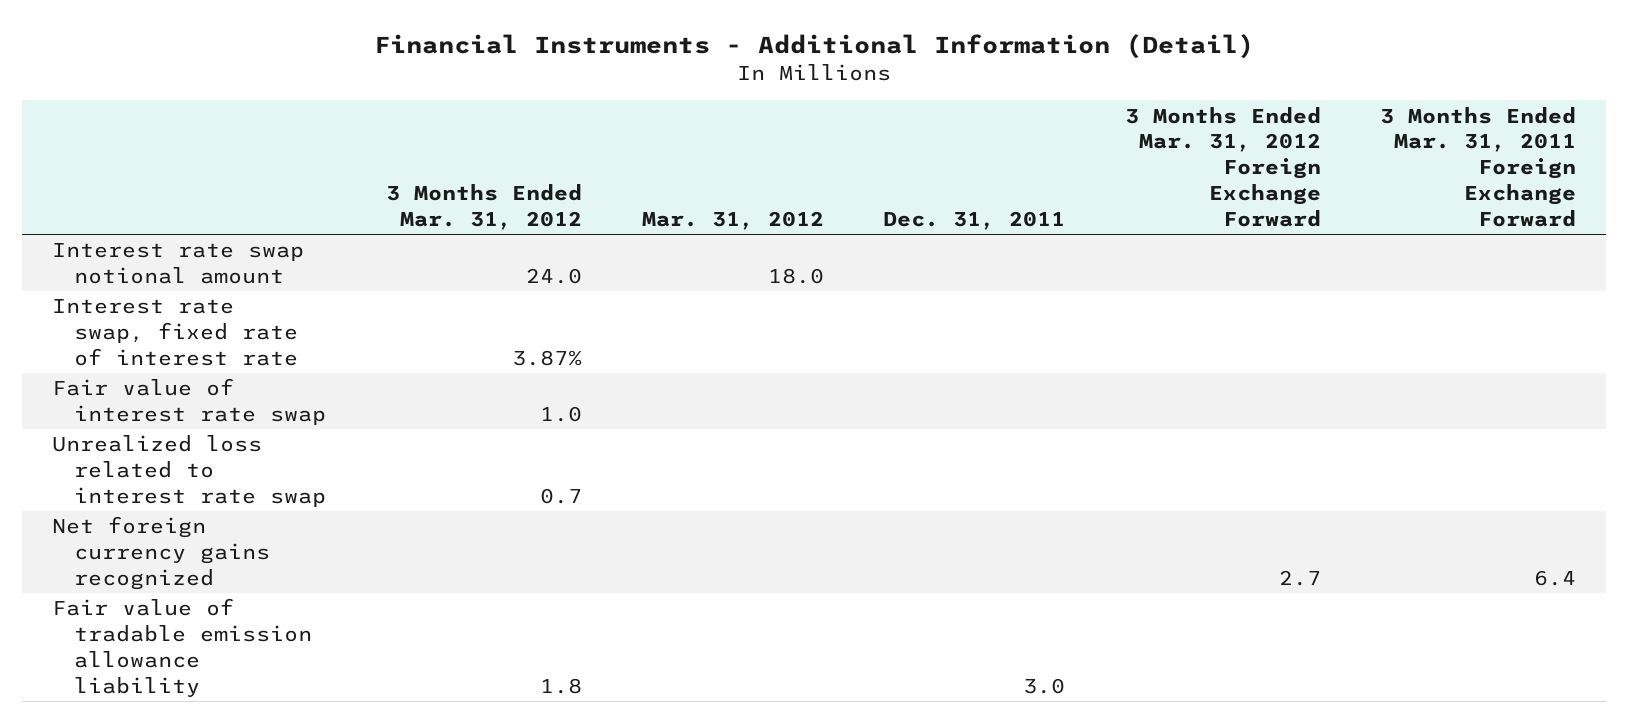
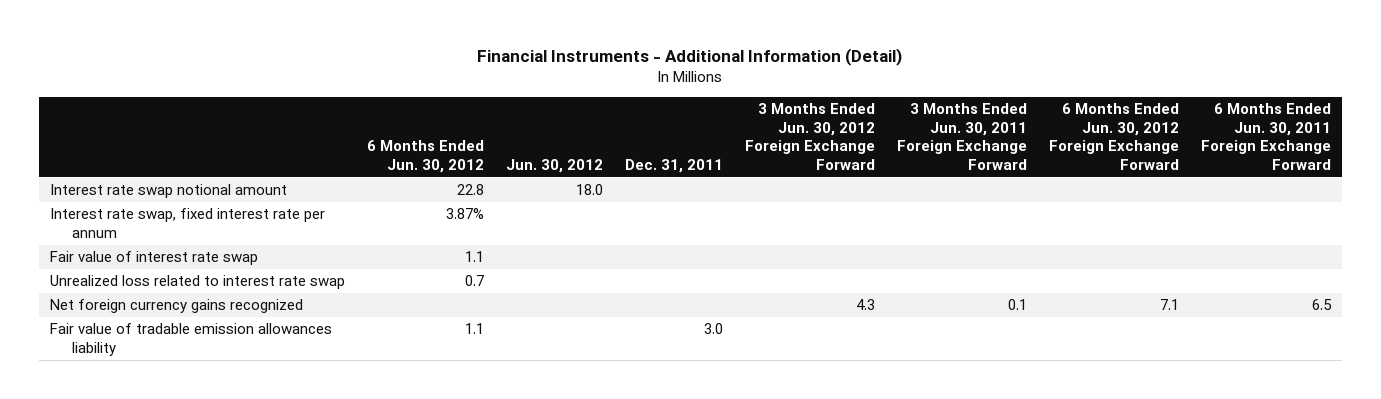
- | 3 Months Ended Mar. 31, 2012 | Mar. 31, 2012 | Dec. 31, 2011 | 3 Months Ended Mar. 31, 2012 Foreign Exchange Forward | 3 Months Ended Mar. 31, 2011 Foreign Exchange Forward
+ | 6 Months Ended Jun. 30, 2012 | Jun. 30, 2012 | Dec. 31, 2011 | 3 Months Ended Jun. 30, 2012 Foreign Exchange Forward | 3 Months Ended Jun. 30, 2011 Foreign Exchange Forward | 6 Months Ended Jun. 30, 2012 Foreign Exchange Forward | 6 Months Ended Jun. 30, 2011 Foreign Exchange Forward
- Interest rate swap, fixed rate of interest rate | 3.87% | | | |
+ Interest rate swap, fixed interest rate per annum | 3.87% | | | | | |
- Fair value of tradable emission allowance liability | 1.8 | | 3.0 | |
+ Fair value of tradable emission allowances liability | 1.1 | | 3.0 | | | |

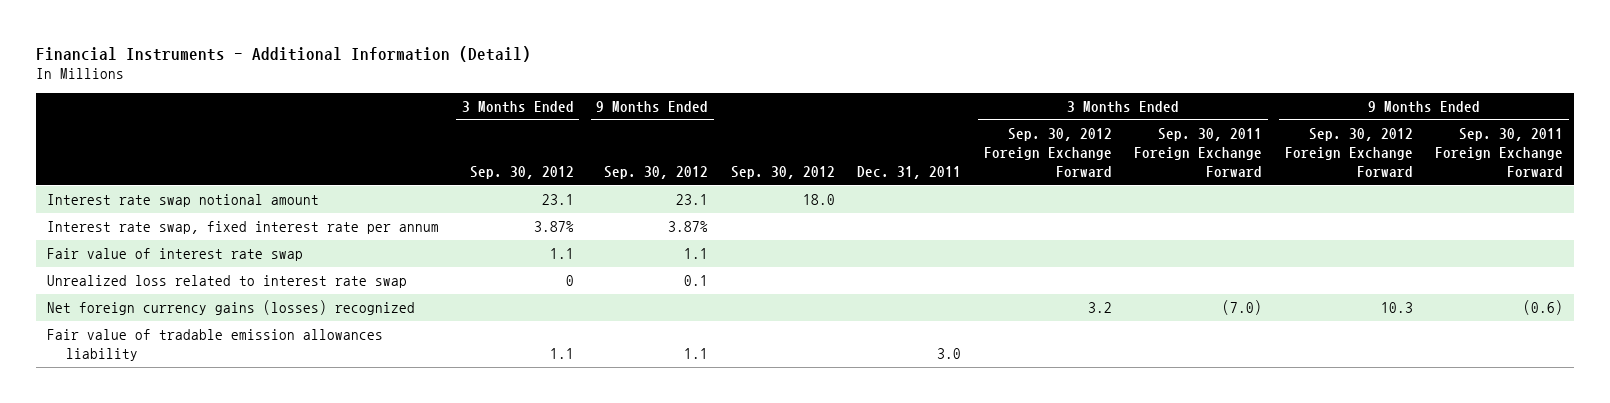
- | 6 Months Ended Jun. 30, 2012 | Jun. 30, 2012 | Dec. 31, 2011 | 3 Months Ended Jun. 30, 2012 Foreign Exchange Forward | 3 Months Ended Jun. 30, 2011 Foreign Exchange Forward | 6 Months Ended Jun. 30, 2012 Foreign Exchange Forward | 6 Months Ended Jun. 30, 2011 Foreign Exchange Forward
+ | 3 Months Ended Sep. 30, 2012 | 9 Months Ended Sep. 30, 2012 | Sep. 30, 2012 | Dec. 31, 2011 | 3 Months Ended Sep. 30, 2012 Foreign Exchange Forward | 3 Months Ended Sep. 30, 2011 Foreign Exchange Forward | 9 Months Ended Sep. 30, 2012 Foreign Exchange Forward | 9 Months Ended Sep. 30, 2011 Foreign Exchange Forward
- Net foreign currency gains recognized | | | | 4.3 | 0.1 | 7.1 | 6.5
+ Net foreign currency gains (losses) recognized | | | | | 3.2 | (7.0) | 10.3 | (0.6)

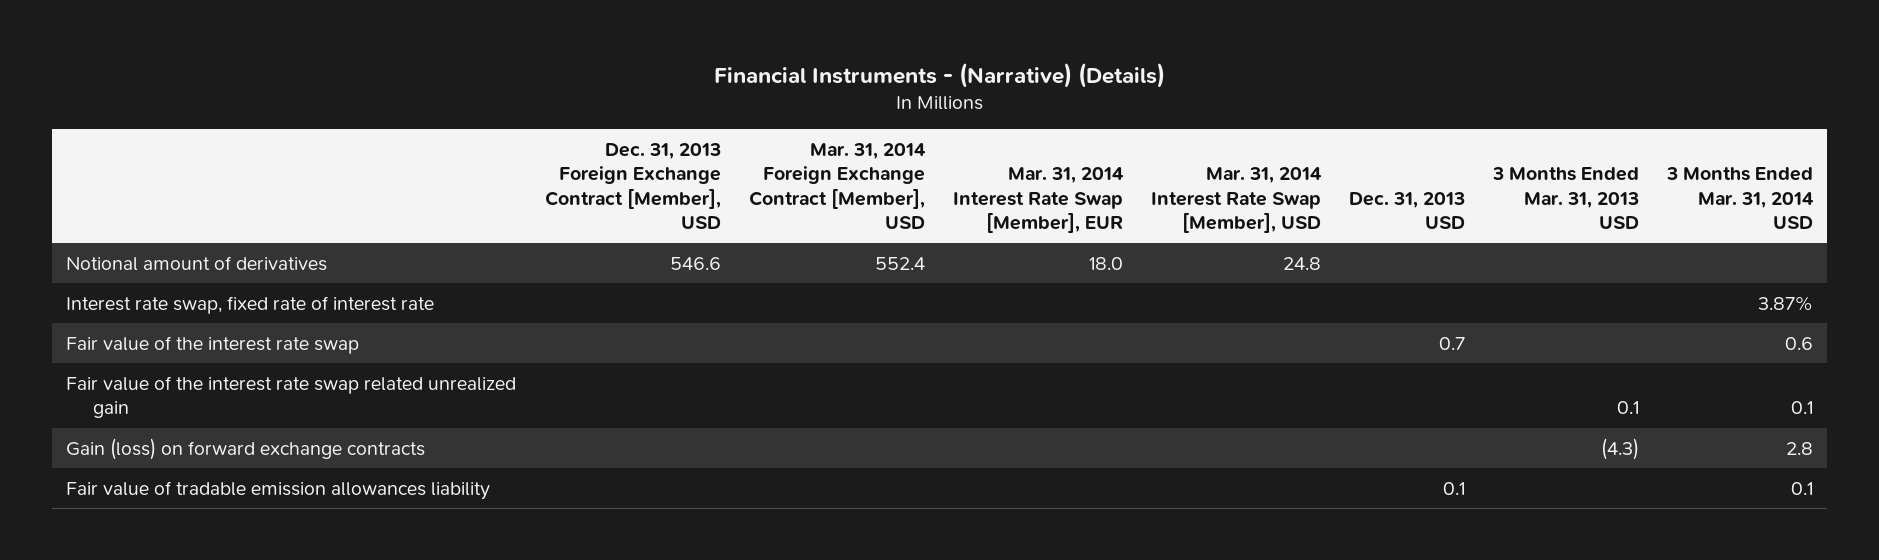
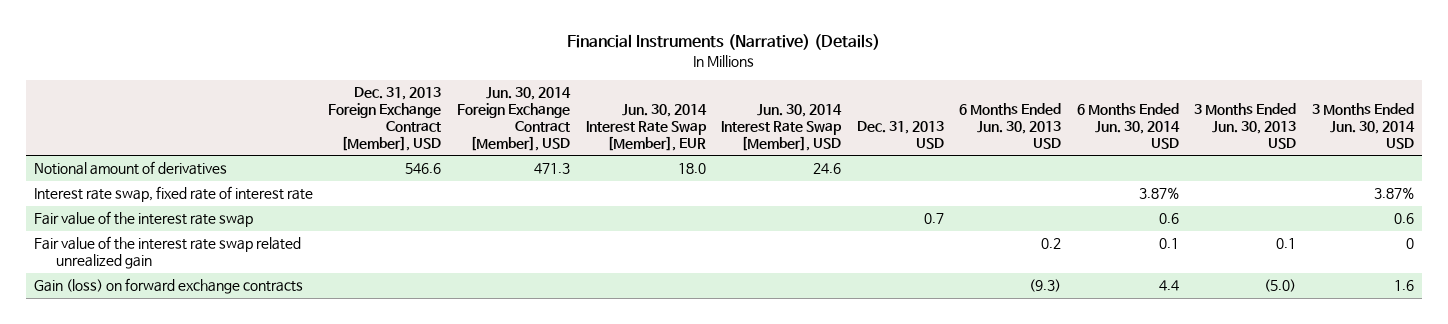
- Financial Instruments - (Narrative) (Details)
+ Financial Instruments (Narrative) (Details)
- | Dec. 31, 2013 Foreign Exchange Contract [Member], USD | Mar. 31, 2014 Foreign Exchange Contract [Member], USD | Mar. 31, 2014 Interest Rate Swap [Member], EUR | Mar. 31, 2014 Interest Rate Swap [Member], USD | Dec. 31, 2013 USD | 3 Months Ended Mar. 31, 2013 USD | 3 Months Ended Mar. 31, 2014 USD
+ | Dec. 31, 2013 Foreign Exchange Contract [Member], USD | Jun. 30, 2014 Foreign Exchange Contract [Member], USD | Jun. 30, 2014 Interest Rate Swap [Member], EUR | Jun. 30, 2014 Interest Rate Swap [Member], USD | Dec. 31, 2013 USD | 6 Months Ended Jun. 30, 2013 USD | 6 Months Ended Jun. 30, 2014 USD | 3 Months Ended Jun. 30, 2013 USD | 3 Months Ended Jun. 30, 2014 USD
- Fair value of tradable emission allowances liability | | | | | 0.1 | | 0.1

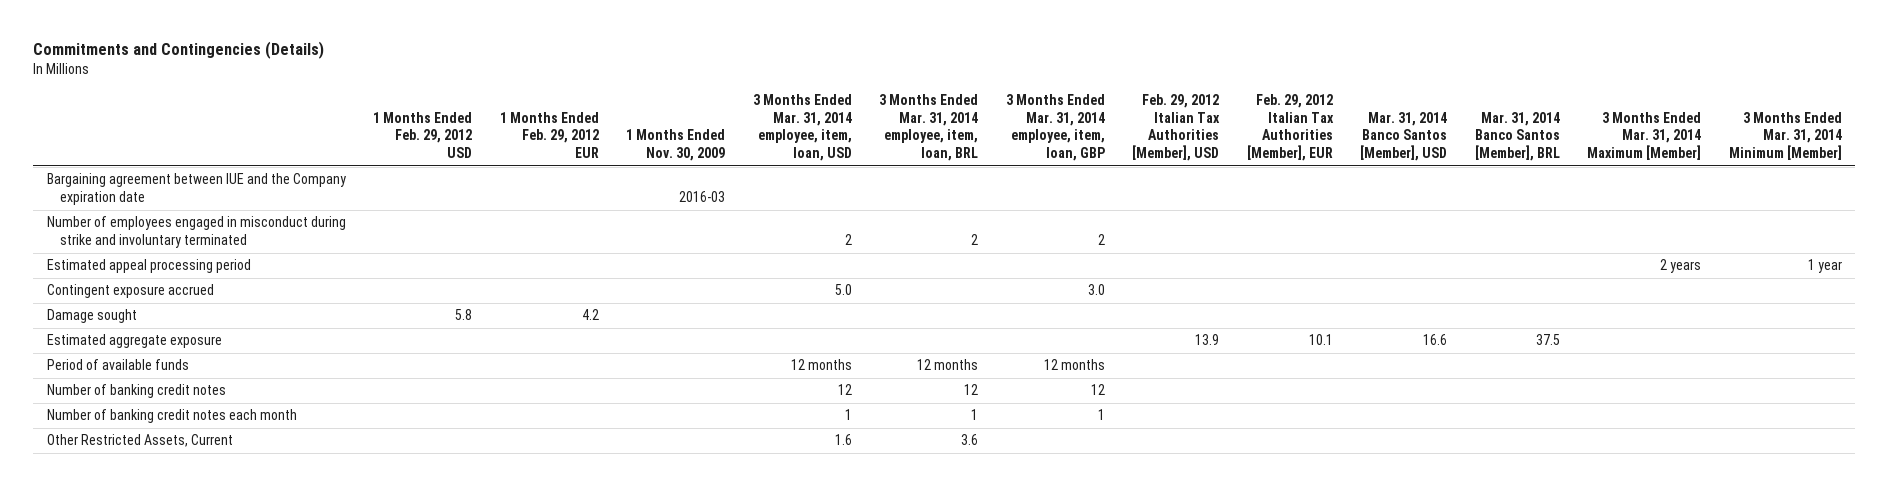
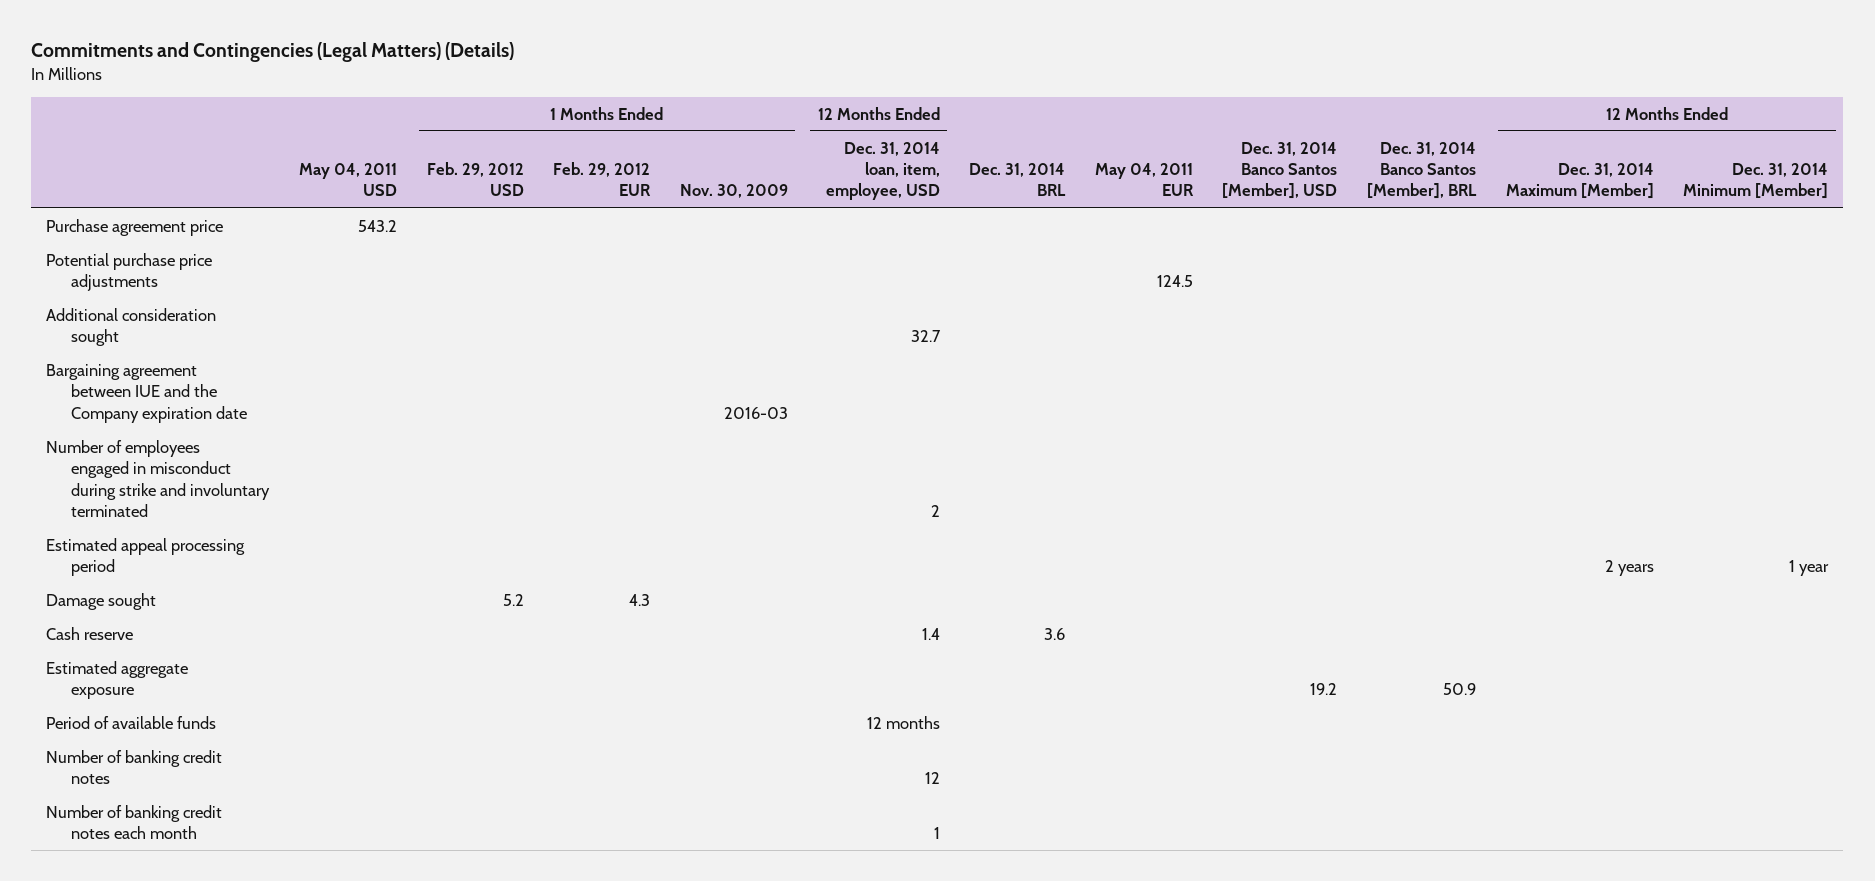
- Commitments and Contingencies (Details)
+ Commitments and Contingencies (Legal Matters) (Details)
- | 1 Months Ended Feb. 29, 2012 USD | 1 Months Ended Feb. 29, 2012 EUR | 1 Months Ended Nov. 30, 2009 | 3 Months Ended Mar. 31, 2014 employee, item, loan, USD | 3 Months Ended Mar. 31, 2014 employee, item, loan, BRL | 3 Months Ended Mar. 31, 2014 employee, item, loan, GBP | Feb. 29, 2012 Italian Tax Authorities [Member], USD | Feb. 29, 2012 Italian Tax Authorities [Member], EUR | Mar. 31, 2014 Banco Santos [Member], USD | Mar. 31, 2014 Banco Santos [Member], BRL | 3 Months Ended Mar. 31, 2014 Maximum [Member] | 3 Months Ended Mar. 31, 2014 Minimum [Member]
+ | May 04, 2011 USD | 1 Months Ended Feb. 29, 2012 USD | 1 Months Ended Feb. 29, 2012 EUR | 1 Months Ended Nov. 30, 2009 | 12 Months Ended Dec. 31, 2014 loan, item, employee, USD | Dec. 31, 2014 BRL | May 04, 2011 EUR | Dec. 31, 2014 Banco Santos [Member], USD | Dec. 31, 2014 Banco Santos [Member], BRL | 12 Months Ended Dec. 31, 2014 Maximum [Member] | 12 Months Ended Dec. 31, 2014 Minimum [Member]
+ Purchase agreement price | 543.2 | | | | | | | | | |
+ Potential purchase price adjustments | | | | | | | 124.5 | | | |
+ Additional consideration sought | | | | | 32.7 | | | | | |
- Contingent exposure accrued | | | | 5.0 | | 3.0 | | | | | |
- Damage sought | 5.8 | 4.2 | | | | | | | | | |
+ Damage sought | | 5.2 | 4.3 | | | | | | | |
+ Cash reserve | | | | | 1.4 | 3.6 | | | | |
- Other Restricted Assets, Current | | | | 1.6 | 3.6 | | | | | | |

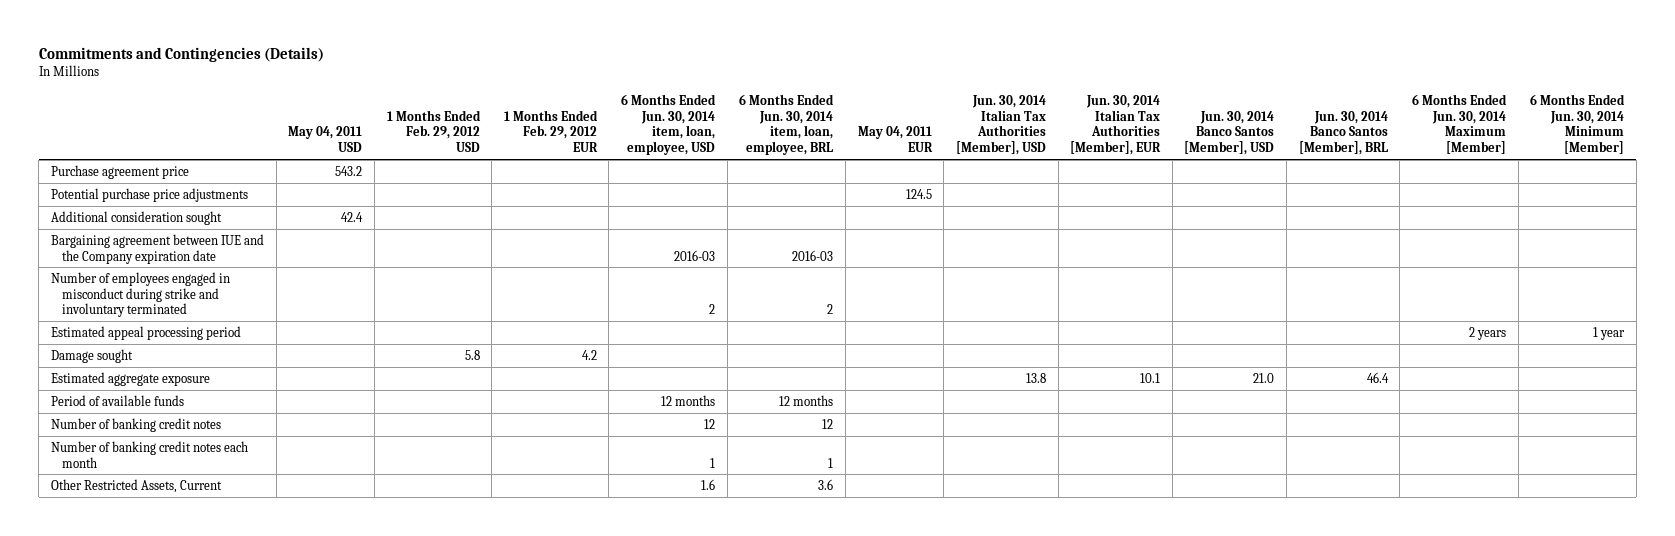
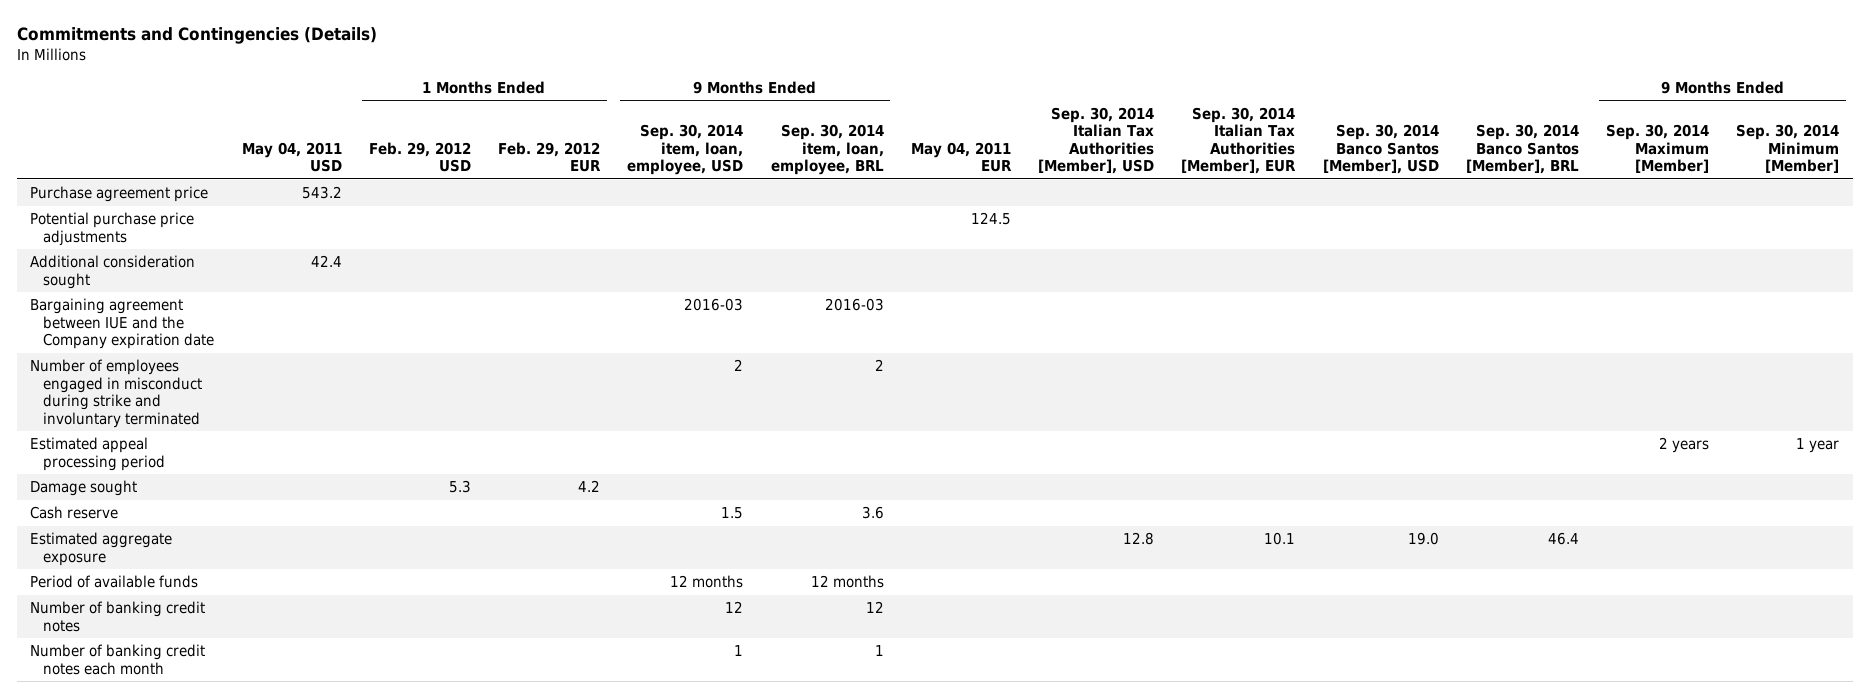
- | May 04, 2011 USD | 1 Months Ended Feb. 29, 2012 USD | 1 Months Ended Feb. 29, 2012 EUR | 6 Months Ended Jun. 30, 2014 item, loan, employee, USD | 6 Months Ended Jun. 30, 2014 item, loan, employee, BRL | May 04, 2011 EUR | Jun. 30, 2014 Italian Tax Authorities [Member], USD | Jun. 30, 2014 Italian Tax Authorities [Member], EUR | Jun. 30, 2014 Banco Santos [Member], USD | Jun. 30, 2014 Banco Santos [Member], BRL | 6 Months Ended Jun. 30, 2014 Maximum [Member] | 6 Months Ended Jun. 30, 2014 Minimum [Member]
+ | May 04, 2011 USD | 1 Months Ended Feb. 29, 2012 USD | 1 Months Ended Feb. 29, 2012 EUR | 9 Months Ended Sep. 30, 2014 item, loan, employee, USD | 9 Months Ended Sep. 30, 2014 item, loan, employee, BRL | May 04, 2011 EUR | Sep. 30, 2014 Italian Tax Authorities [Member], USD | Sep. 30, 2014 Italian Tax Authorities [Member], EUR | Sep. 30, 2014 Banco Santos [Member], USD | Sep. 30, 2014 Banco Santos [Member], BRL | 9 Months Ended Sep. 30, 2014 Maximum [Member] | 9 Months Ended Sep. 30, 2014 Minimum [Member]
- Damage sought | | 5.8 | 4.2 | | | | | | | | |
+ Damage sought | | 5.3 | 4.2 | | | | | | | | |
+ Cash reserve | | | | 1.5 | 3.6 | | | | | | |
- Other Restricted Assets, Current | | | | 1.6 | 3.6 | | | | | | |

